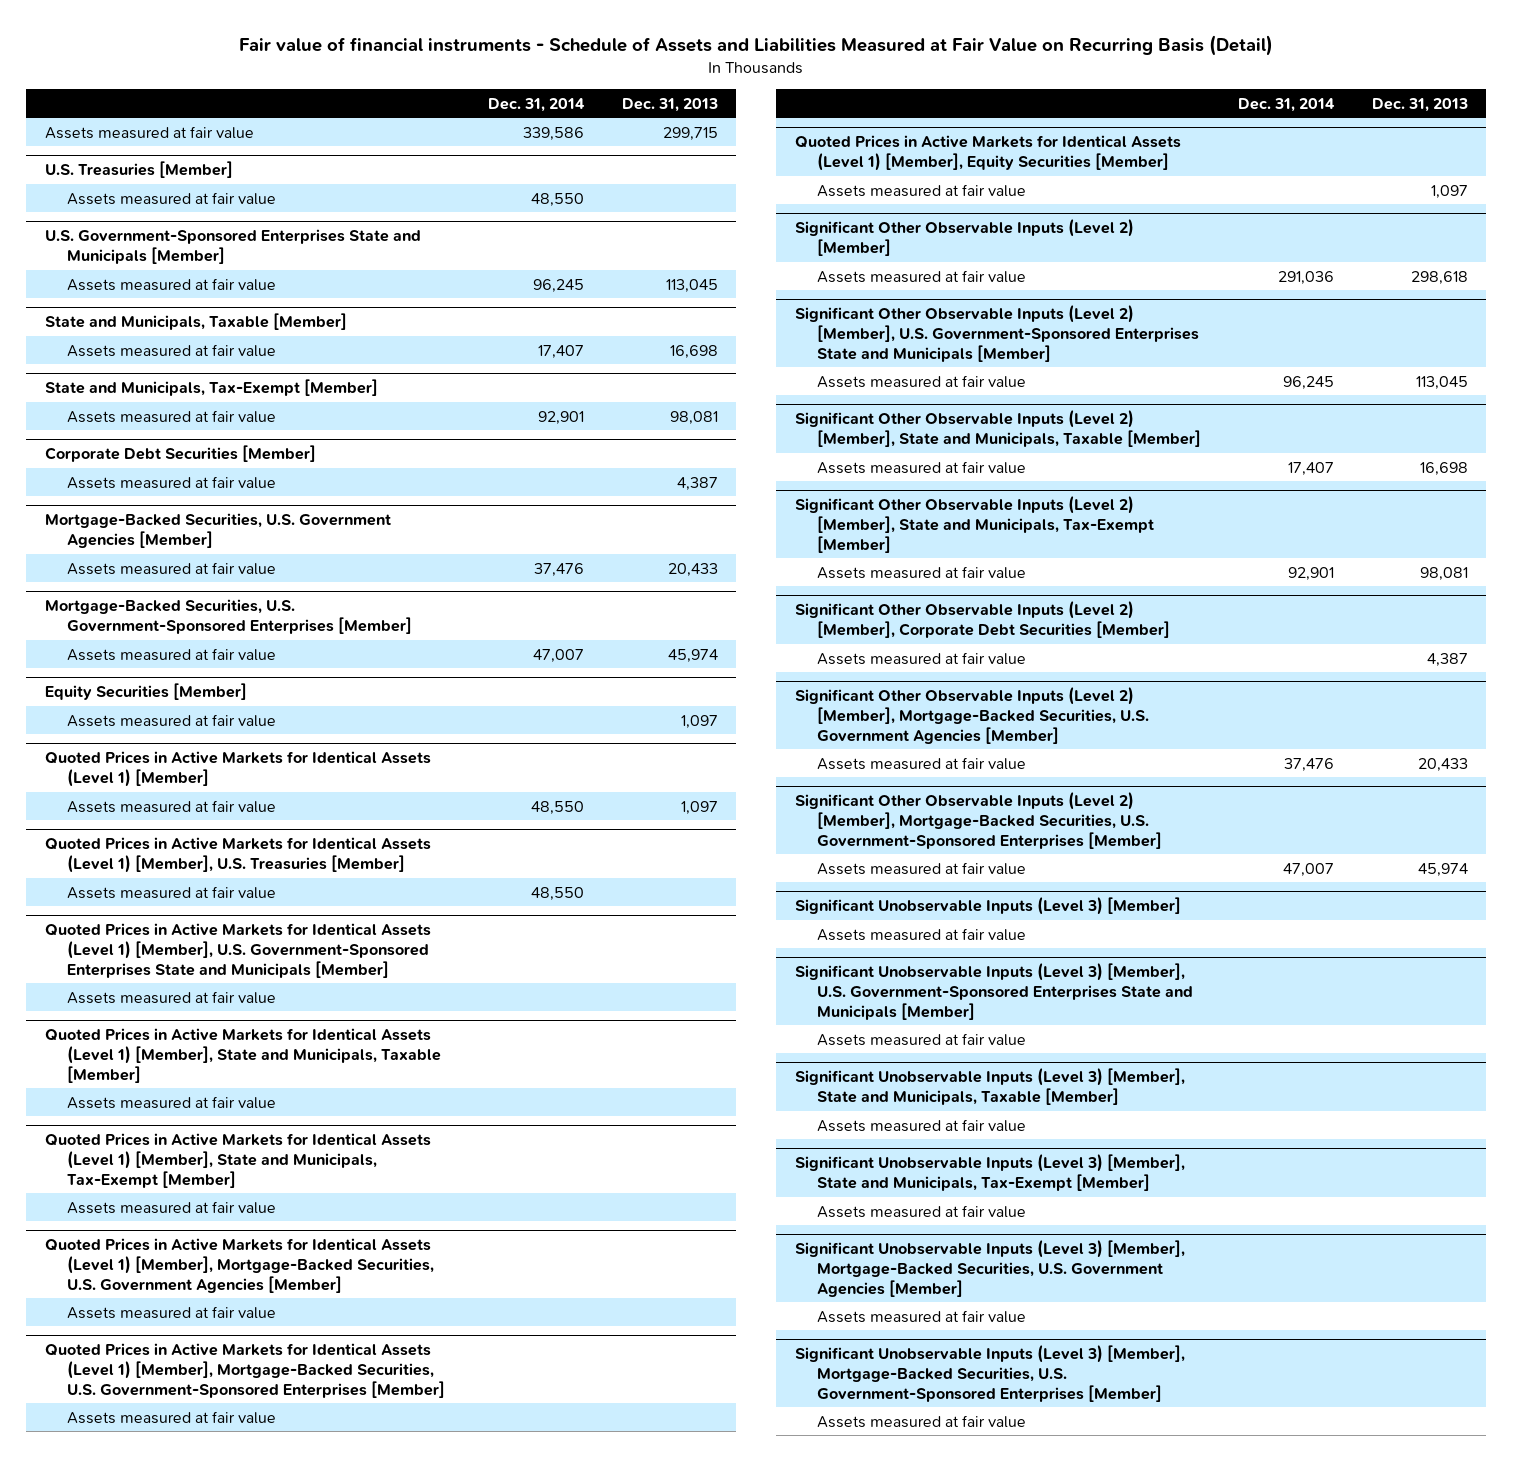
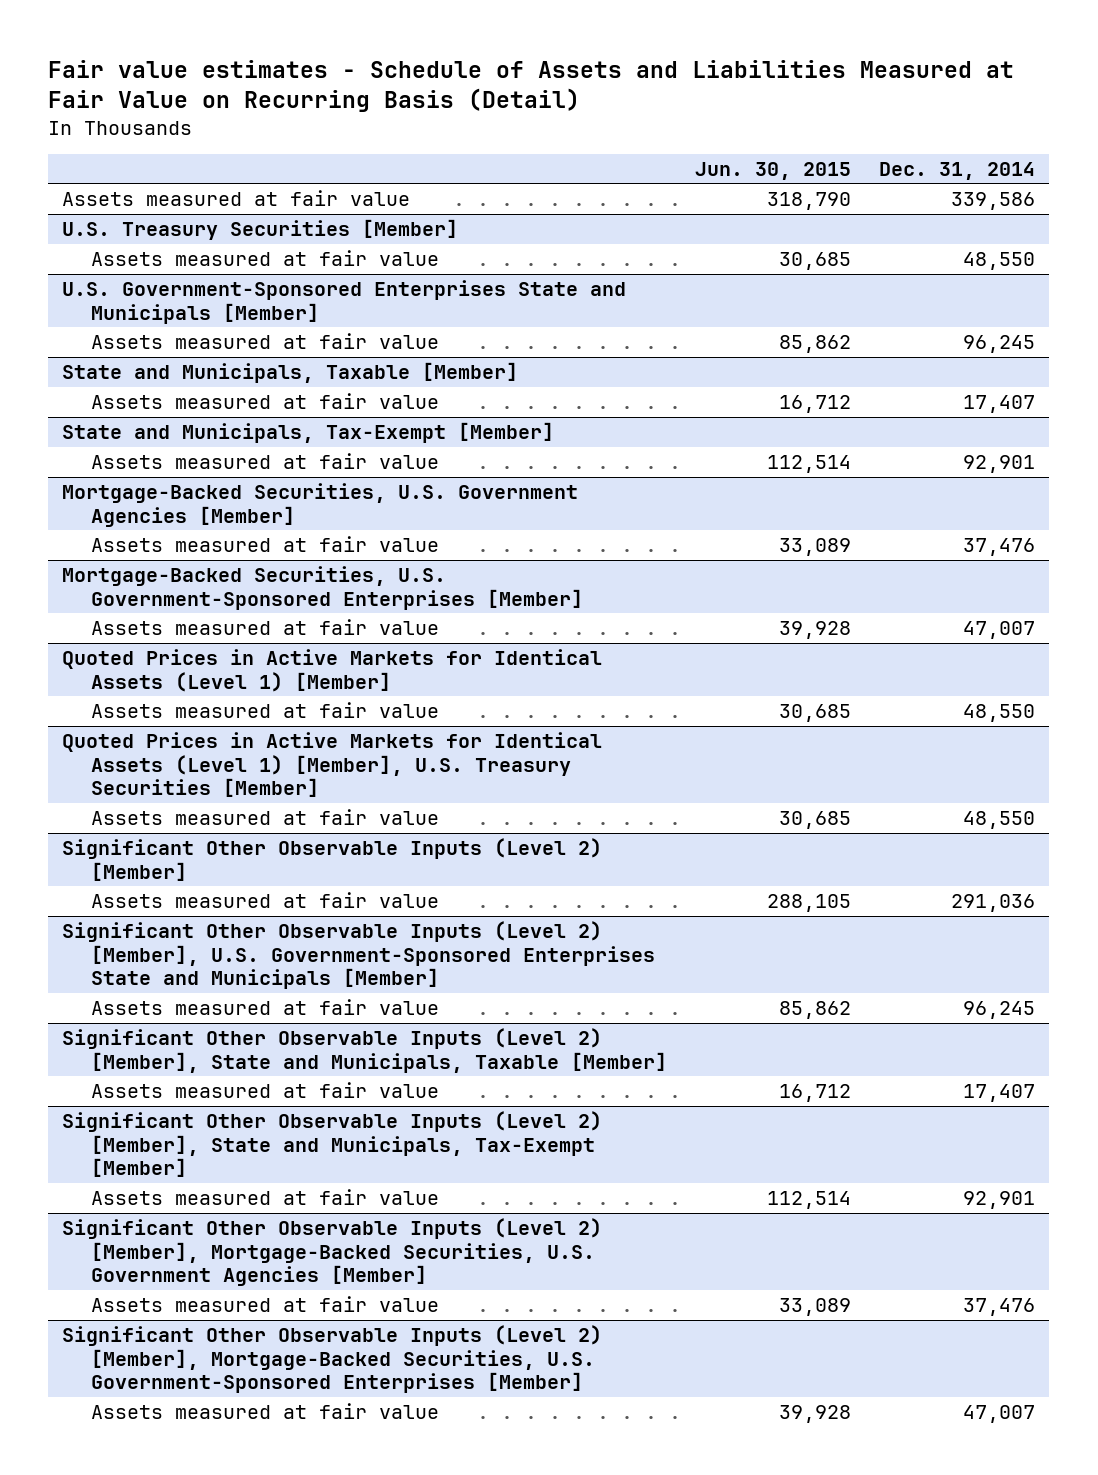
- Fair value of financial instruments - Schedule of Assets and Liabilities Measured at Fair Value on Recurring Basis (Detail)
+ Fair value estimates - Schedule of Assets and Liabilities Measured at Fair Value on Recurring Basis (Detail)
- | Dec. 31, 2014 | Dec. 31, 2013
+ | Jun. 30, 2015 | Dec. 31, 2014
- U.S. Treasuries [Member]
+ U.S. Treasury Securities [Member]
- Corporate Debt Securities [Member]
- Assets measured at fair value | | 4,387
- Equity Securities [Member]
- Assets measured at fair value | | 1,097
- Quoted Prices in Active Markets for Identical Assets (Level 1) [Member], U.S. Treasuries [Member]
+ Quoted Prices in Active Markets for Identical Assets (Level 1) [Member], U.S. Treasury Securities [Member]
- Quoted Prices in Active Markets for Identical Assets (Level 1) [Member], U.S. Government-Sponsored Enterprises State and Municipals [Member]
- Assets measured at fair value
- Quoted Prices in Active Markets for Identical Assets (Level 1) [Member], State and Municipals, Taxable [Member]
- Assets measured at fair value
- Quoted Prices in Active Markets for Identical Assets (Level 1) [Member], State and Municipals, Tax-Exempt [Member]
- Assets measured at fair value
- Quoted Prices in Active Markets for Identical Assets (Level 1) [Member], Mortgage-Backed Securities, U.S. Government Agencies [Member]
- Assets measured at fair value
- Quoted Prices in Active Markets for Identical Assets (Level 1) [Member], Mortgage-Backed Securities, U.S. Government-Sponsored Enterprises [Member]
- Assets measured at fair value
- Quoted Prices in Active Markets for Identical Assets (Level 1) [Member], Equity Securities [Member]
- Assets measured at fair value | | 1,097
- Significant Other Observable Inputs (Level 2) [Member], Corporate Debt Securities [Member]
- Assets measured at fair value | | 4,387
- Significant Unobservable Inputs (Level 3) [Member]
- Assets measured at fair value
- Significant Unobservable Inputs (Level 3) [Member], U.S. Government-Sponsored Enterprises State and Municipals [Member]
- Assets measured at fair value
- Significant Unobservable Inputs (Level 3) [Member], State and Municipals, Taxable [Member]
- Assets measured at fair value
- Significant Unobservable Inputs (Level 3) [Member], State and Municipals, Tax-Exempt [Member]
- Assets measured at fair value
- Significant Unobservable Inputs (Level 3) [Member], Mortgage-Backed Securities, U.S. Government Agencies [Member]
- Assets measured at fair value
- Significant Unobservable Inputs (Level 3) [Member], Mortgage-Backed Securities, U.S. Government-Sponsored Enterprises [Member]
- Assets measured at fair value

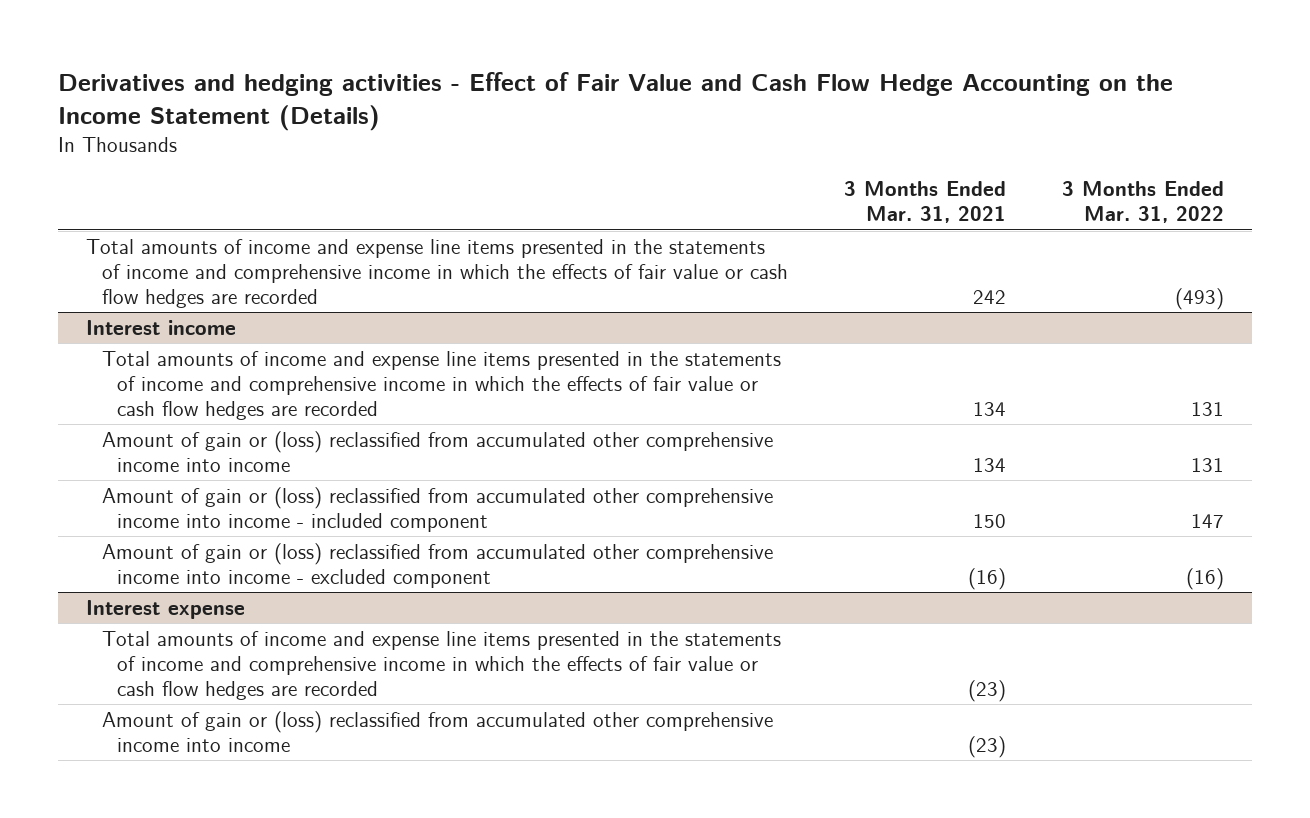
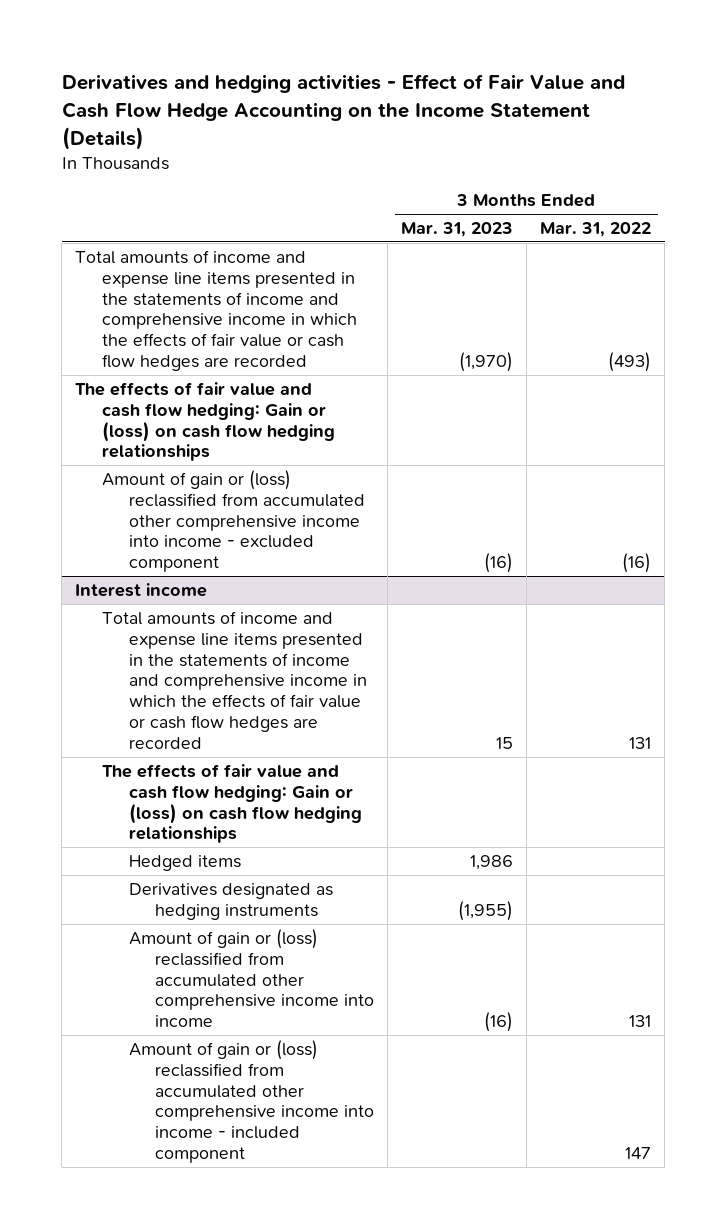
- | 3 Months Ended Mar. 31, 2021 | 3 Months Ended Mar. 31, 2022
+ | 3 Months Ended Mar. 31, 2023 | 3 Months Ended Mar. 31, 2022
+ The effects of fair value and cash flow hedging: Gain or (loss) on cash flow hedging relationships
+ Amount of gain or (loss) reclassified from accumulated other comprehensive income into income - excluded component | (16) | (16)
@ Interest income
+ The effects of fair value and cash flow hedging: Gain or (loss) on cash flow hedging relationships
+ Hedged items | 1,986 |
+ Derivatives designated as hedging instruments | (1,955) |
- Amount of gain or (loss) reclassified from accumulated other comprehensive income into income - excluded component | (16) | (16)
- Interest expense
- Total amounts of income and expense line items presented in the statements of income and comprehensive income in which the effects of fair value or cash flow hedges are recorded | (23) |
- Amount of gain or (loss) reclassified from accumulated other comprehensive income into income | (23) |

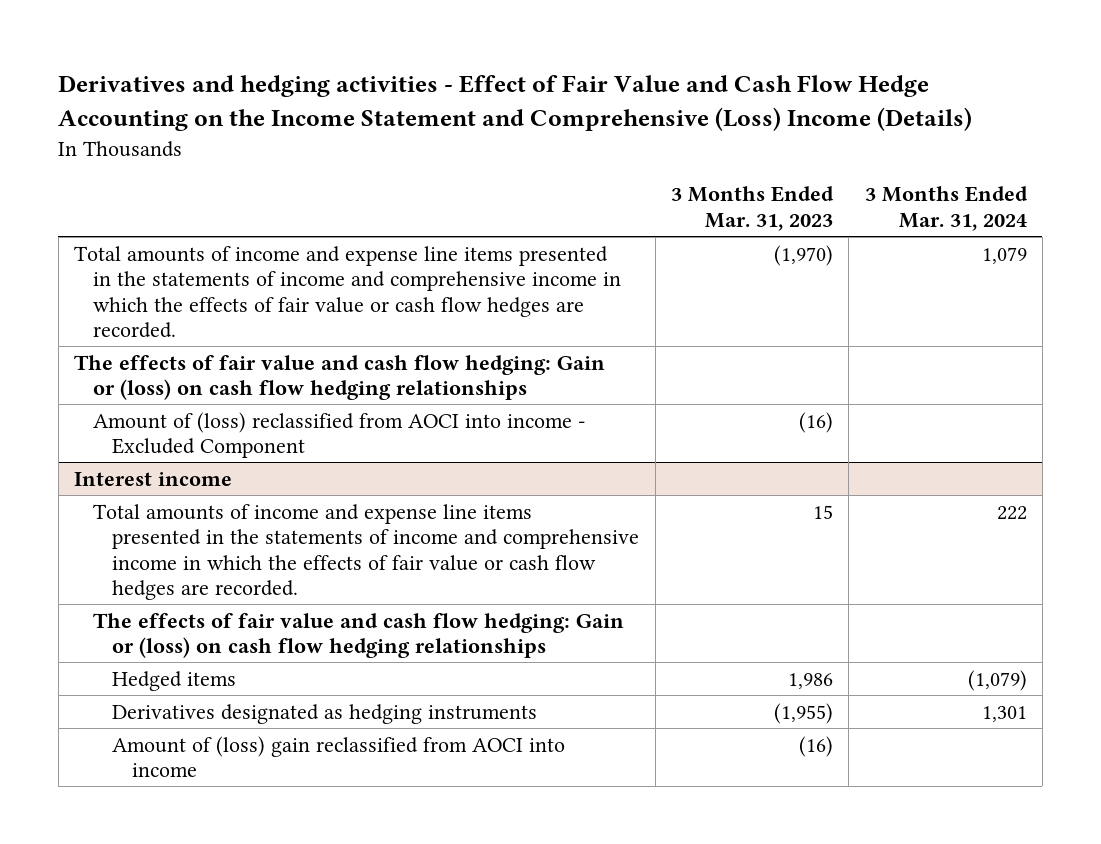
- Derivatives and hedging activities - Effect of Fair Value and Cash Flow Hedge Accounting on the Income Statement (Details)
+ Derivatives and hedging activities - Effect of Fair Value and Cash Flow Hedge Accounting on the Income Statement and Comprehensive (Loss) Income (Details)
- | 3 Months Ended Mar. 31, 2023 | 3 Months Ended Mar. 31, 2022
+ | 3 Months Ended Mar. 31, 2023 | 3 Months Ended Mar. 31, 2024
- Total amounts of income and expense line items presented in the statements of income and comprehensive income in which the effects of fair value or cash flow hedges are recorded | (1,970) | (493)
+ Total amounts of income and expense line items presented in the statements of income and comprehensive income in which the effects of fair value or cash flow hedges are recorded. | (1,970) | 1,079
- Amount of gain or (loss) reclassified from accumulated other comprehensive income into income - excluded component | (16) | (16)
+ Amount of (loss) reclassified from AOCI into income - Excluded Component | (16) |
@ Interest income
- Total amounts of income and expense line items presented in the statements of income and comprehensive income in which the effects of fair value or cash flow hedges are recorded | 15 | 131
+ Total amounts of income and expense line items presented in the statements of income and comprehensive income in which the effects of fair value or cash flow hedges are recorded. | 15 | 222
- Amount of gain or (loss) reclassified from accumulated other comprehensive income into income | (16) | 131
- Amount of gain or (loss) reclassified from accumulated other comprehensive income into income - included component | | 147
+ Amount of (loss) gain reclassified from AOCI into income | (16) |

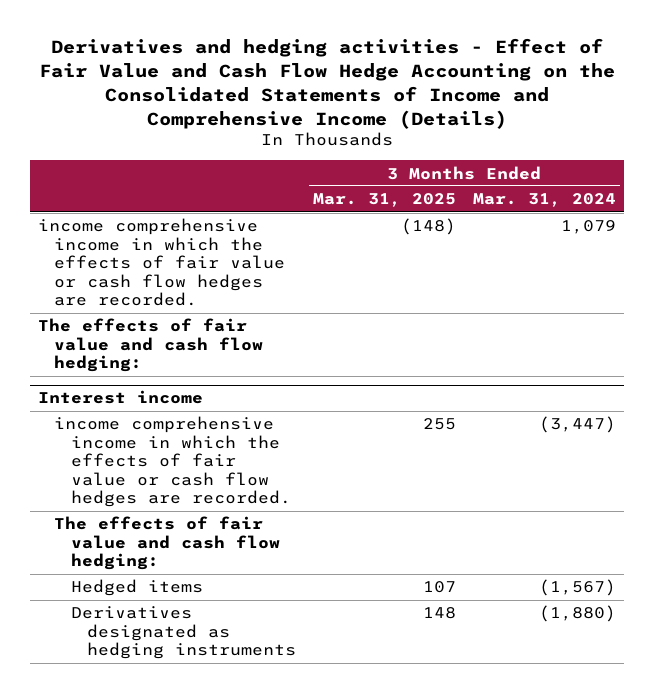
- Derivatives and hedging activities - Effect of Fair Value and Cash Flow Hedge Accounting on the Income Statement and Comprehensive (Loss) Income (Details)
+ Derivatives and hedging activities - Effect of Fair Value and Cash Flow Hedge Accounting on the Consolidated Statements of Income and Comprehensive Income (Details)
- | 3 Months Ended Mar. 31, 2023 | 3 Months Ended Mar. 31, 2024
+ | 3 Months Ended Mar. 31, 2025 | 3 Months Ended Mar. 31, 2024
- Total amounts of income and expense line items presented in the statements of income and comprehensive income in which the effects of fair value or cash flow hedges are recorded. | (1,970) | 1,079
- The effects of fair value and cash flow hedging: Gain or (loss) on cash flow hedging relationships
- Amount of (loss) reclassified from AOCI into income - Excluded Component | (16) |
+ income comprehensive income in which the effects of fair value or cash flow hedges are recorded. | (148) | 1,079
+ The effects of fair value and cash flow hedging:
@ Interest income
- Total amounts of income and expense line items presented in the statements of income and comprehensive income in which the effects of fair value or cash flow hedges are recorded. | 15 | 222
- The effects of fair value and cash flow hedging: Gain or (loss) on cash flow hedging relationships
- Hedged items | 1,986 | (1,079)
- Derivatives designated as hedging instruments | (1,955) | 1,301
- Amount of (loss) gain reclassified from AOCI into income | (16) |
+ income comprehensive income in which the effects of fair value or cash flow hedges are recorded. | 255 | (3,447)
+ The effects of fair value and cash flow hedging:
+ Hedged items | 107 | (1,567)
+ Derivatives designated as hedging instruments | 148 | (1,880)

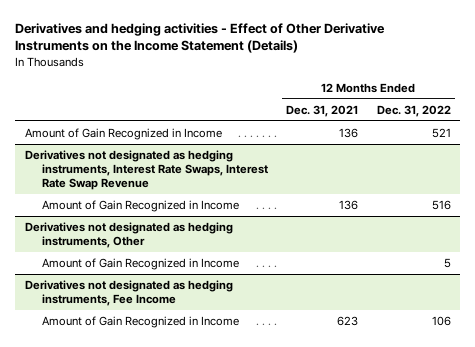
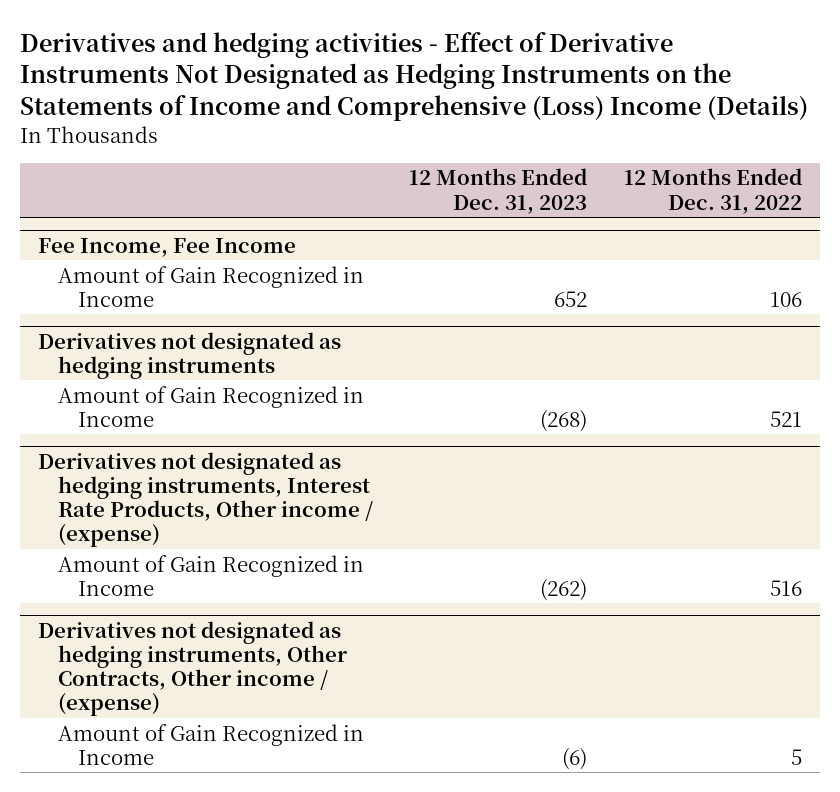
- Derivatives and hedging activities - Effect of Other Derivative Instruments on the Income Statement (Details)
+ Derivatives and hedging activities - Effect of Derivative Instruments Not Designated as Hedging Instruments on the Statements of Income and Comprehensive (Loss) Income (Details)
- | 12 Months Ended Dec. 31, 2021 | 12 Months Ended Dec. 31, 2022
+ | 12 Months Ended Dec. 31, 2023 | 12 Months Ended Dec. 31, 2022
+ Fee Income, Fee Income
+ Amount of Gain Recognized in Income | 652 | 106
+ Derivatives not designated as hedging instruments
- Derivatives not designated as hedging instruments, Interest Rate Swaps, Interest Rate Swap Revenue
+ Derivatives not designated as hedging instruments, Interest Rate Products, Other income / (expense)
- Derivatives not designated as hedging instruments, Other
+ Derivatives not designated as hedging instruments, Other Contracts, Other income / (expense)
- Derivatives not designated as hedging instruments, Fee Income
- Amount of Gain Recognized in Income | 623 | 106

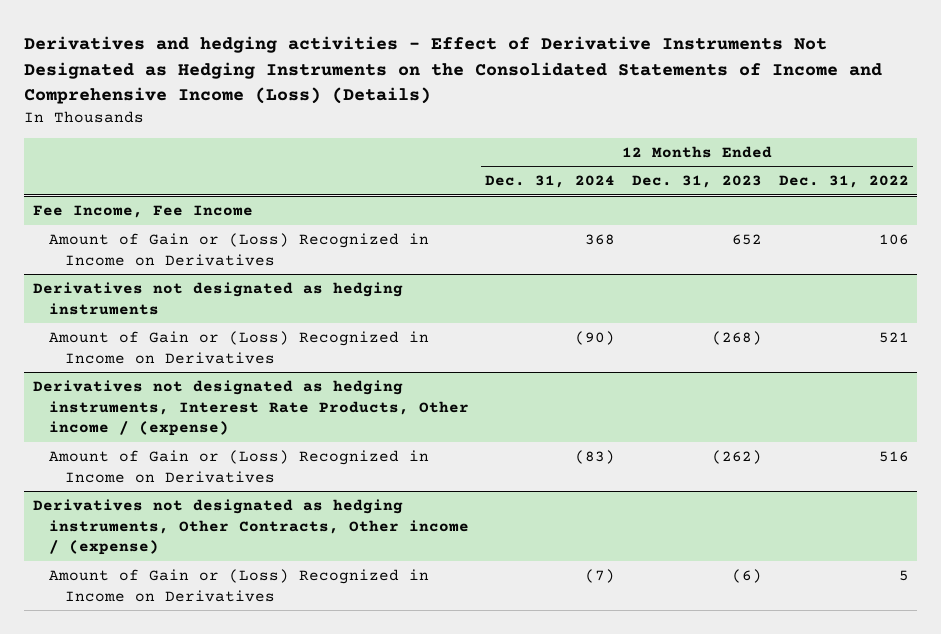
- Derivatives and hedging activities - Effect of Derivative Instruments Not Designated as Hedging Instruments on the Statements of Income and Comprehensive (Loss) Income (Details)
+ Derivatives and hedging activities - Effect of Derivative Instruments Not Designated as Hedging Instruments on the Consolidated Statements of Income and Comprehensive Income (Loss) (Details)
- | 12 Months Ended Dec. 31, 2023 | 12 Months Ended Dec. 31, 2022
+ | 12 Months Ended Dec. 31, 2024 | 12 Months Ended Dec. 31, 2023 | 12 Months Ended Dec. 31, 2022
@ Fee Income, Fee Income
- Amount of Gain Recognized in Income | 652 | 106
+ Amount of Gain or (Loss) Recognized in Income on Derivatives | 368 | 652 | 106
@ Derivatives not designated as hedging instruments
- Amount of Gain Recognized in Income | (268) | 521
+ Amount of Gain or (Loss) Recognized in Income on Derivatives | (90) | (268) | 521
@ Derivatives not designated as hedging instruments, Interest Rate Products, Other income / (expense)
- Amount of Gain Recognized in Income | (262) | 516
+ Amount of Gain or (Loss) Recognized in Income on Derivatives | (83) | (262) | 516
@ Derivatives not designated as hedging instruments, Other Contracts, Other income / (expense)
- Amount of Gain Recognized in Income | (6) | 5
+ Amount of Gain or (Loss) Recognized in Income on Derivatives | (7) | (6) | 5

